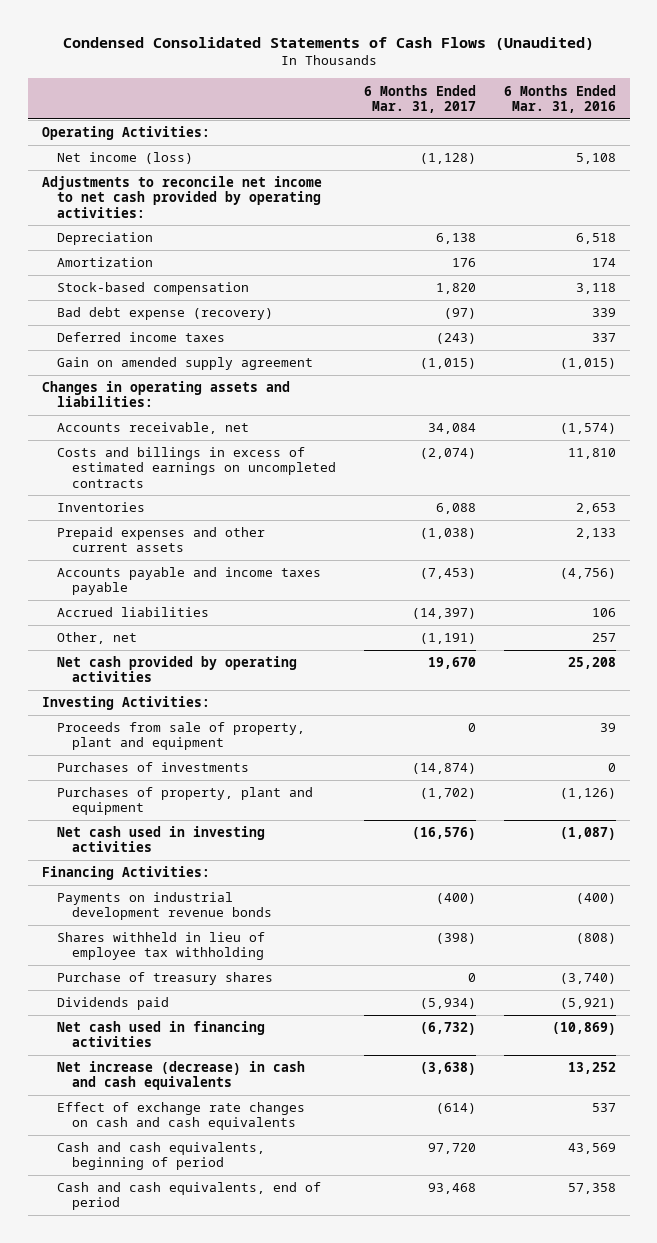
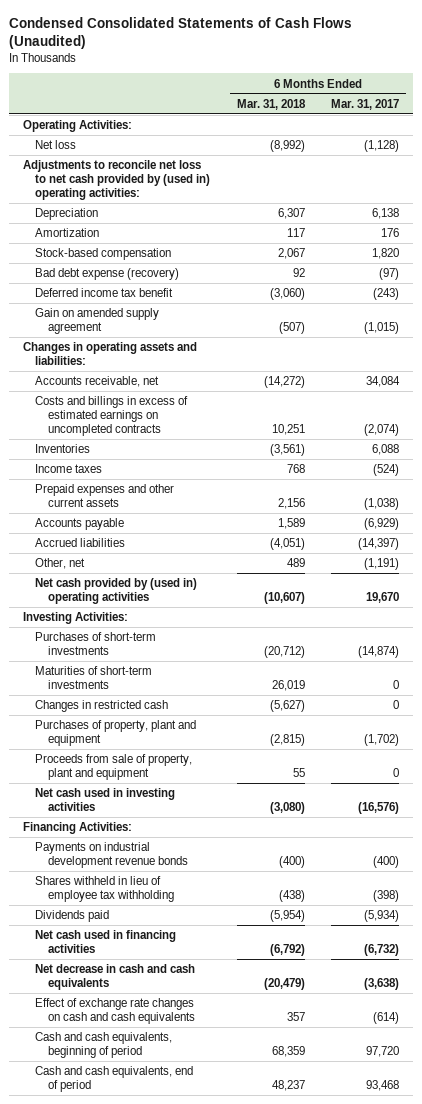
- | 6 Months Ended Mar. 31, 2017 | 6 Months Ended Mar. 31, 2016
+ | 6 Months Ended Mar. 31, 2018 | 6 Months Ended Mar. 31, 2017
- Net income (loss) | (1,128) | 5,108
- Adjustments to reconcile net income to net cash provided by operating activities:
+ Net loss | (8,992) | (1,128)
+ Adjustments to reconcile net loss to net cash provided by (used in) operating activities:
- Deferred income taxes | (243) | 337
+ Deferred income tax benefit | (3,060) | (243)
+ Income taxes | 768 | (524)
- Accounts payable and income taxes payable | (7,453) | (4,756)
+ Accounts payable | 1,589 | (6,929)
- Net cash provided by operating activities | 19,670 | 25,208
+ Net cash provided by (used in) operating activities | (10,607) | 19,670
- Purchases of investments | (14,874) | 0
+ Purchases of short-term investments | (20,712) | (14,874)
+ Maturities of short-term investments | 26,019 | 0
+ Changes in restricted cash | (5,627) | 0
moved down: Proceeds from sale of property, plant and equipment | 55 | 0
- Purchase of treasury shares | 0 | (3,740)
- Net increase (decrease) in cash and cash equivalents | (3,638) | 13,252
+ Net decrease in cash and cash equivalents | (20,479) | (3,638)

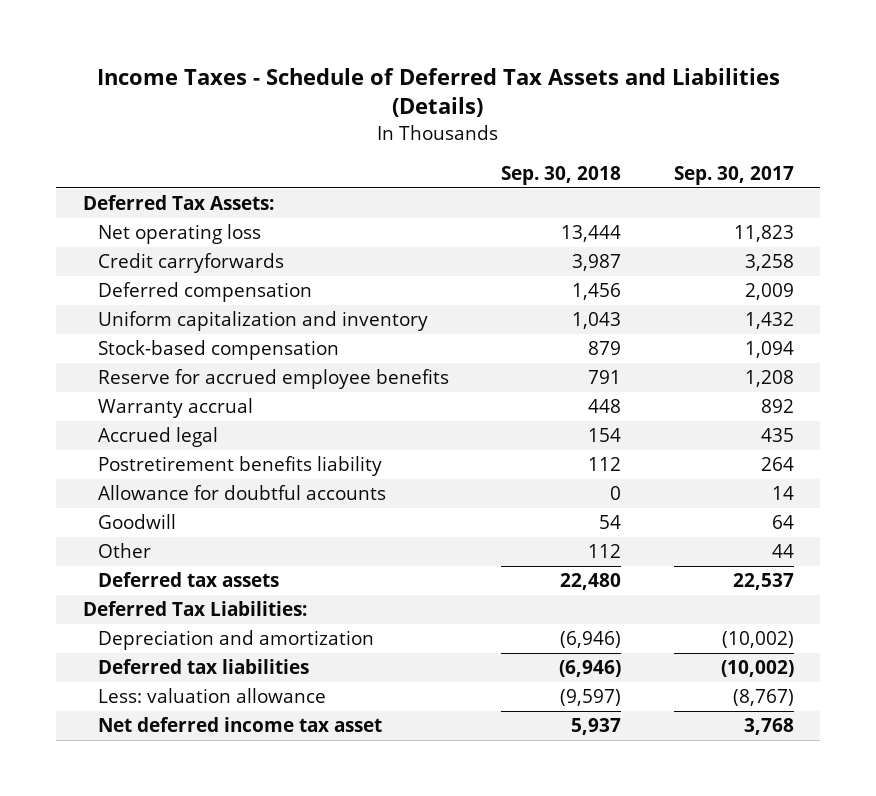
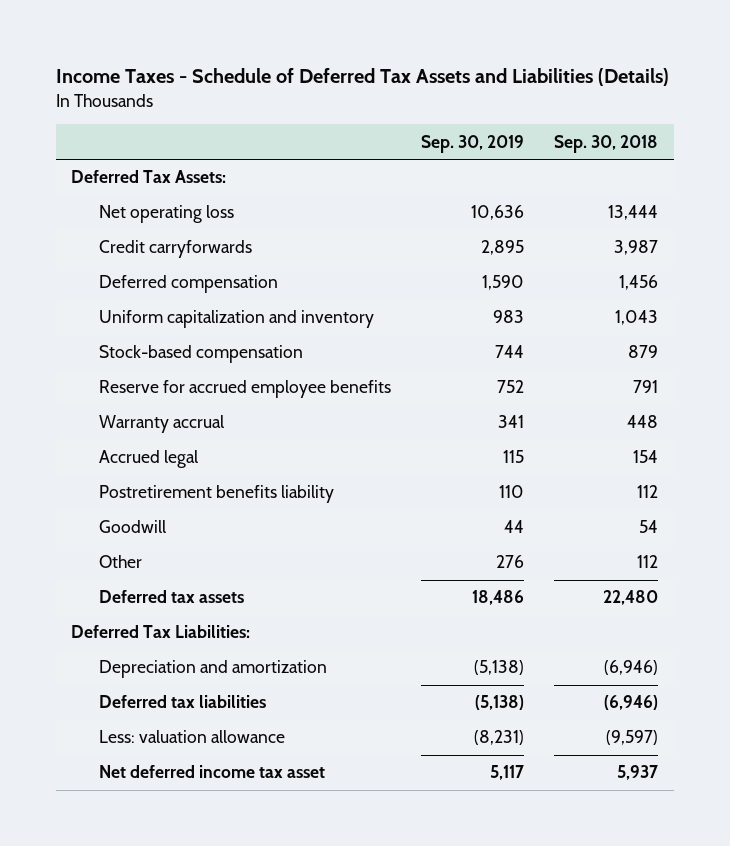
- | Sep. 30, 2018 | Sep. 30, 2017
+ | Sep. 30, 2019 | Sep. 30, 2018
- Allowance for doubtful accounts | 0 | 14

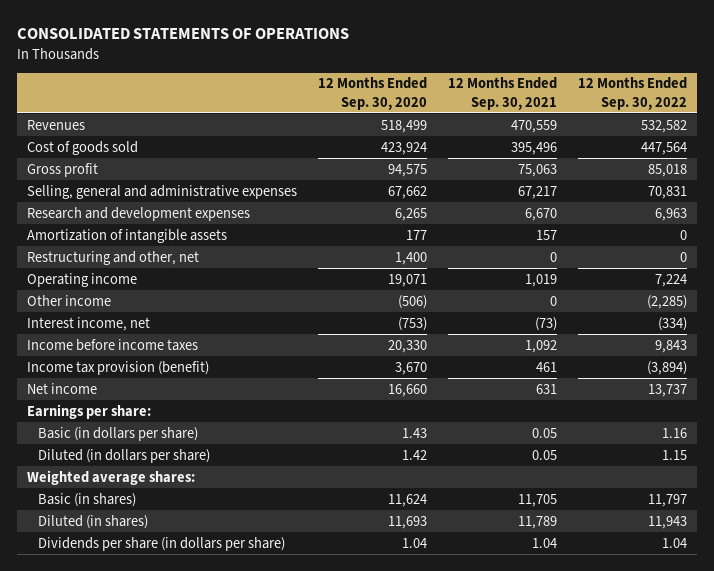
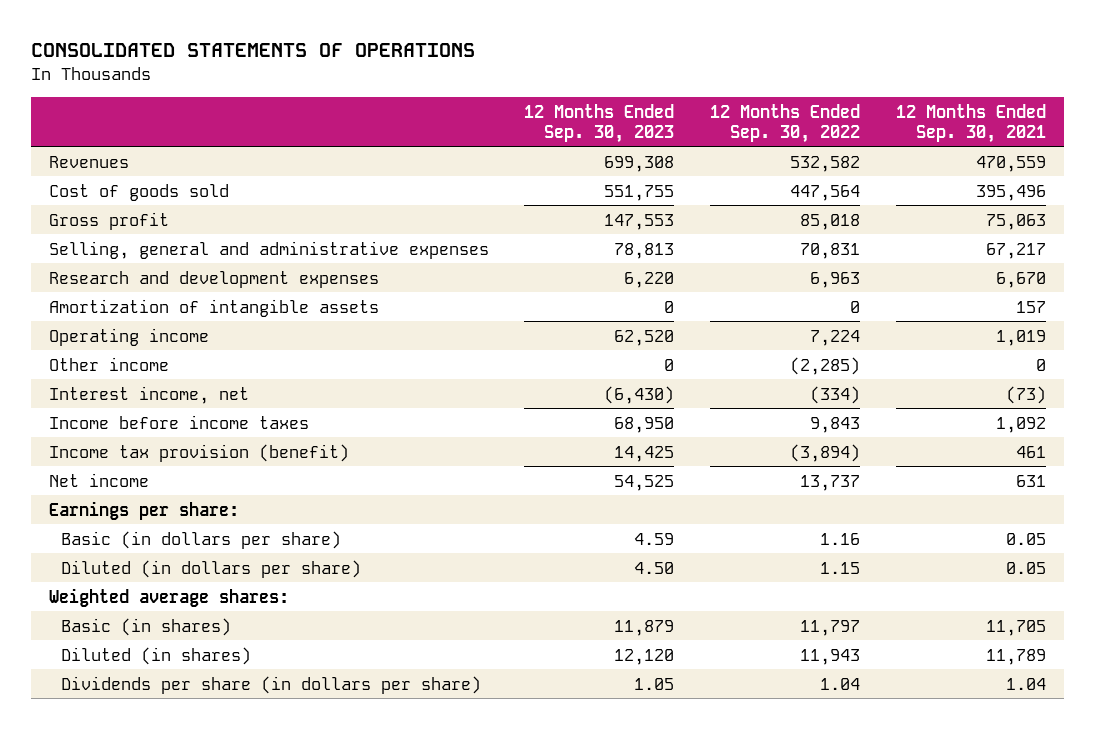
- | 12 Months Ended Sep. 30, 2020 | 12 Months Ended Sep. 30, 2021 | 12 Months Ended Sep. 30, 2022
+ | 12 Months Ended Sep. 30, 2023 | 12 Months Ended Sep. 30, 2022 | 12 Months Ended Sep. 30, 2021
- Restructuring and other, net | 1,400 | 0 | 0

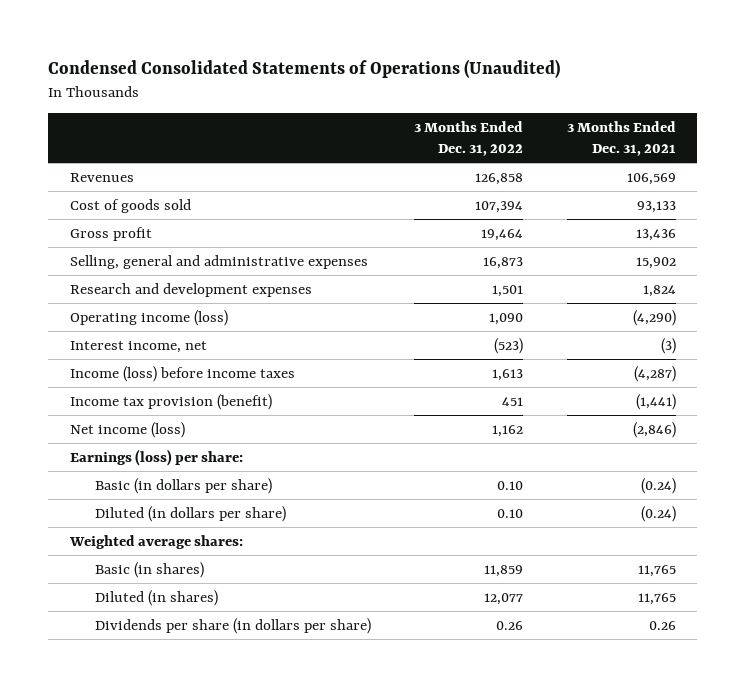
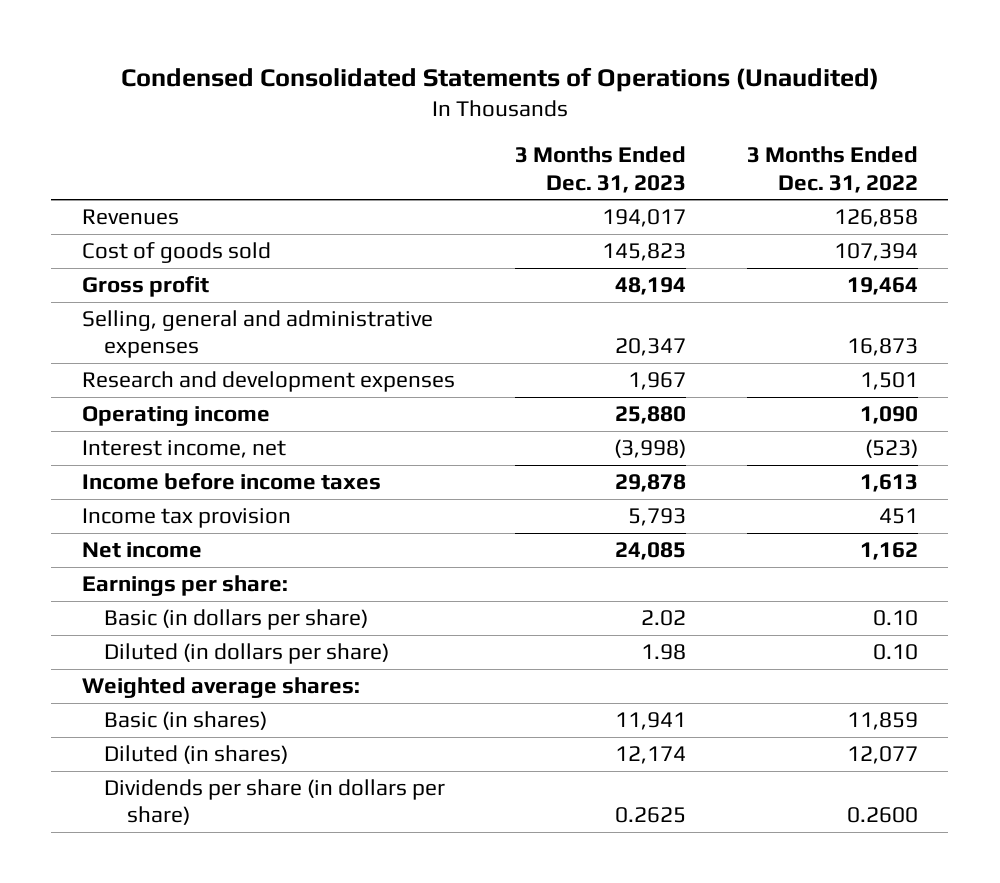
- | 3 Months Ended Dec. 31, 2022 | 3 Months Ended Dec. 31, 2021
+ | 3 Months Ended Dec. 31, 2023 | 3 Months Ended Dec. 31, 2022
- Operating income (loss) | 1,090 | (4,290)
+ Operating income | 25,880 | 1,090
- Income (loss) before income taxes | 1,613 | (4,287)
- Income tax provision (benefit) | 451 | (1,441)
- Net income (loss) | 1,162 | (2,846)
- Earnings (loss) per share:
+ Income before income taxes | 29,878 | 1,613
+ Income tax provision | 5,793 | 451
+ Net income | 24,085 | 1,162
+ Earnings per share:
- Dividends per share (in dollars per share) | 0.26 | 0.26
+ Dividends per share (in dollars per share) | 0.2625 | 0.2600

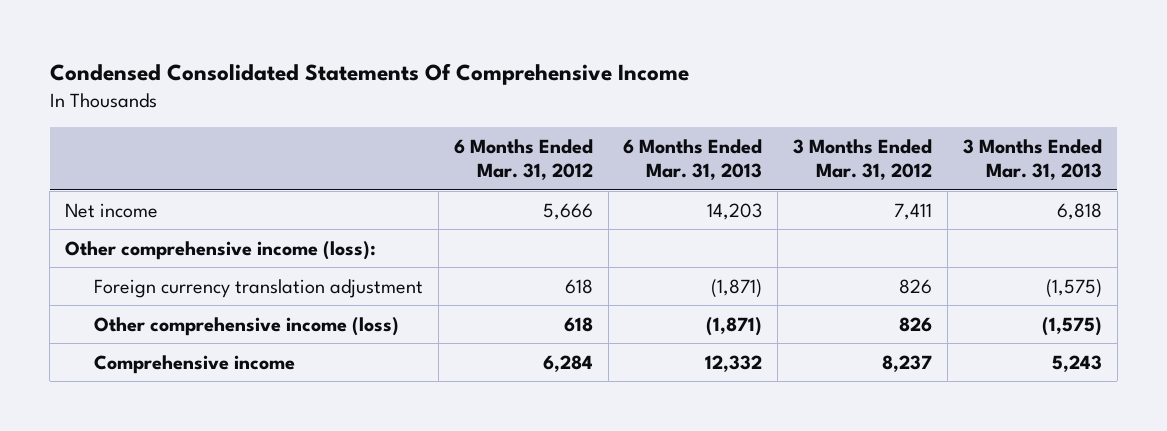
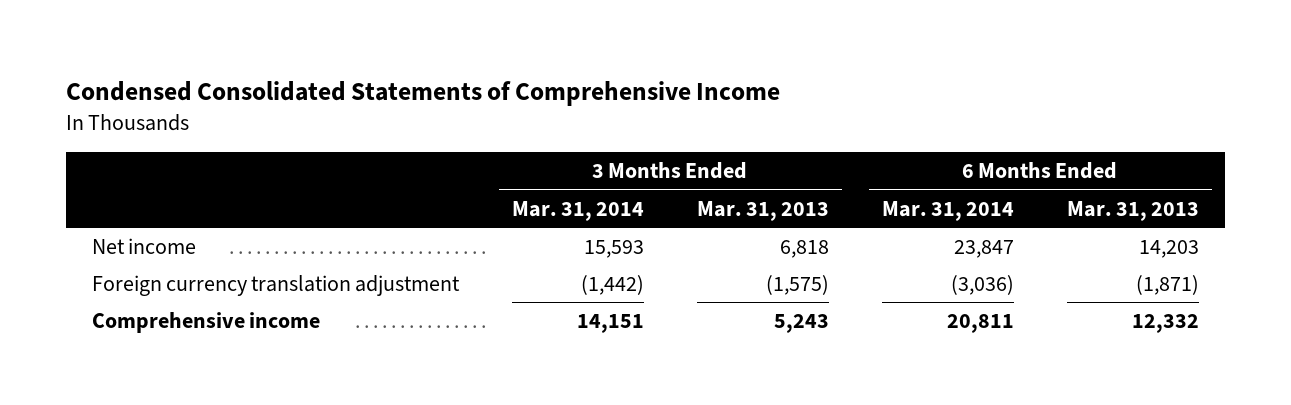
- Condensed Consolidated Statements Of Comprehensive Income
+ Condensed Consolidated Statements of Comprehensive Income
- | 6 Months Ended Mar. 31, 2012 | 6 Months Ended Mar. 31, 2013 | 3 Months Ended Mar. 31, 2012 | 3 Months Ended Mar. 31, 2013
+ | 3 Months Ended Mar. 31, 2014 | 3 Months Ended Mar. 31, 2013 | 6 Months Ended Mar. 31, 2014 | 6 Months Ended Mar. 31, 2013
- Other comprehensive income (loss):
- Other comprehensive income (loss) | 618 | (1,871) | 826 | (1,575)

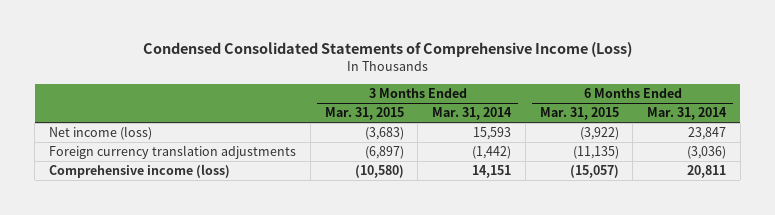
- Condensed Consolidated Statements of Comprehensive Income
+ Condensed Consolidated Statements of Comprehensive Income (Loss)
- | 3 Months Ended Mar. 31, 2014 | 3 Months Ended Mar. 31, 2013 | 6 Months Ended Mar. 31, 2014 | 6 Months Ended Mar. 31, 2013
+ | 3 Months Ended Mar. 31, 2015 | 3 Months Ended Mar. 31, 2014 | 6 Months Ended Mar. 31, 2015 | 6 Months Ended Mar. 31, 2014
- Net income | 15,593 | 6,818 | 23,847 | 14,203
- Foreign currency translation adjustment | (1,442) | (1,575) | (3,036) | (1,871)
- Comprehensive income | 14,151 | 5,243 | 20,811 | 12,332
+ Net income (loss) | (3,683) | 15,593 | (3,922) | 23,847
+ Foreign currency translation adjustments | (6,897) | (1,442) | (11,135) | (3,036)
+ Comprehensive income (loss) | (10,580) | 14,151 | (15,057) | 20,811

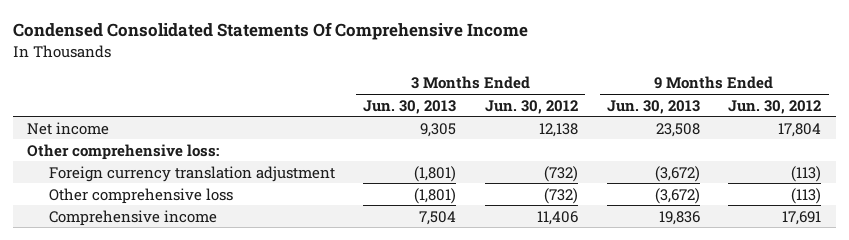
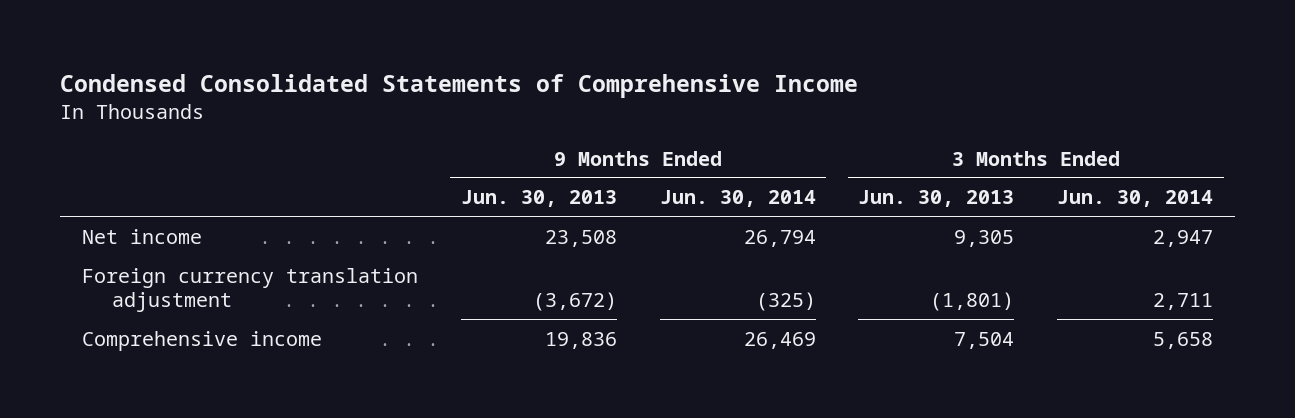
- Condensed Consolidated Statements Of Comprehensive Income
+ Condensed Consolidated Statements of Comprehensive Income
- | 3 Months Ended Jun. 30, 2013 | 3 Months Ended Jun. 30, 2012 | 9 Months Ended Jun. 30, 2013 | 9 Months Ended Jun. 30, 2012
+ | 9 Months Ended Jun. 30, 2013 | 9 Months Ended Jun. 30, 2014 | 3 Months Ended Jun. 30, 2013 | 3 Months Ended Jun. 30, 2014
- Other comprehensive loss:
- Other comprehensive loss | (1,801) | (732) | (3,672) | (113)

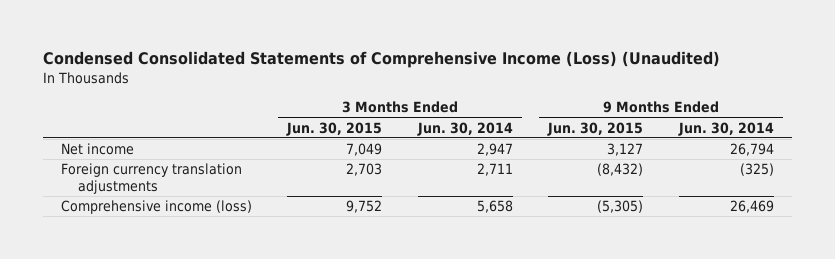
- Condensed Consolidated Statements of Comprehensive Income
+ Condensed Consolidated Statements of Comprehensive Income (Loss) (Unaudited)
- | 9 Months Ended Jun. 30, 2013 | 9 Months Ended Jun. 30, 2014 | 3 Months Ended Jun. 30, 2013 | 3 Months Ended Jun. 30, 2014
+ | 3 Months Ended Jun. 30, 2015 | 3 Months Ended Jun. 30, 2014 | 9 Months Ended Jun. 30, 2015 | 9 Months Ended Jun. 30, 2014
- Foreign currency translation adjustment | (3,672) | (325) | (1,801) | 2,711
- Comprehensive income | 19,836 | 26,469 | 7,504 | 5,658
+ Foreign currency translation adjustments | 2,703 | 2,711 | (8,432) | (325)
+ Comprehensive income (loss) | 9,752 | 5,658 | (5,305) | 26,469

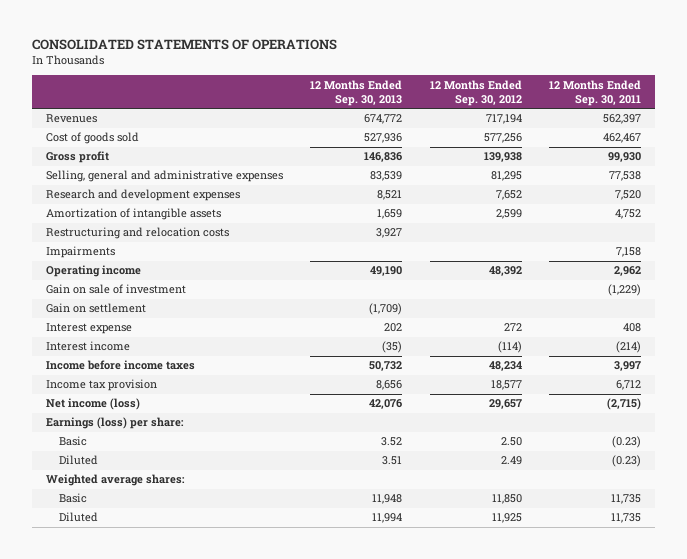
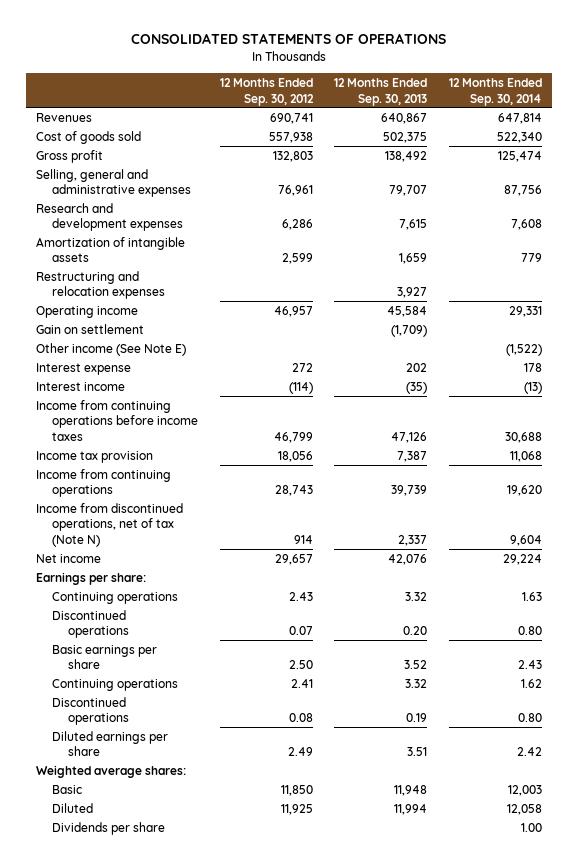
- | 12 Months Ended Sep. 30, 2013 | 12 Months Ended Sep. 30, 2012 | 12 Months Ended Sep. 30, 2011
+ | 12 Months Ended Sep. 30, 2012 | 12 Months Ended Sep. 30, 2013 | 12 Months Ended Sep. 30, 2014
- Revenues | 674,772 | 717,194 | 562,397
- Cost of goods sold | 527,936 | 577,256 | 462,467
- Gross profit | 146,836 | 139,938 | 99,930
- Selling, general and administrative expenses | 83,539 | 81,295 | 77,538
- Research and development expenses | 8,521 | 7,652 | 7,520
+ Revenues | 690,741 | 640,867 | 647,814
+ Cost of goods sold | 557,938 | 502,375 | 522,340
+ Gross profit | 132,803 | 138,492 | 125,474
+ Selling, general and administrative expenses | 76,961 | 79,707 | 87,756
+ Research and development expenses | 6,286 | 7,615 | 7,608
- Restructuring and relocation costs | 3,927 | |
- Impairments | | | 7,158
- Operating income | 49,190 | 48,392 | 2,962
- Gain on sale of investment | | | (1,229)
+ Restructuring and relocation expenses | | 3,927 |
+ Operating income | 46,957 | 45,584 | 29,331
+ Other income (See Note E) | | | (1,522)
- Income before income taxes | 50,732 | 48,234 | 3,997
- Income tax provision | 8,656 | 18,577 | 6,712
- Net income (loss) | 42,076 | 29,657 | (2,715)
- Earnings (loss) per share:
- Basic | 3.52 | 2.50 | (0.23)
- Diluted | 3.51 | 2.49 | (0.23)
+ Income from continuing operations before income taxes | 46,799 | 47,126 | 30,688
+ Income tax provision | 18,056 | 7,387 | 11,068
+ Income from continuing operations | 28,743 | 39,739 | 19,620
+ Income from discontinued operations, net of tax (Note N) | 914 | 2,337 | 9,604
+ Net income | 29,657 | 42,076 | 29,224
+ Earnings per share:
+ Continuing operations | 2.43 | 3.32 | 1.63
+ Discontinued operations | 0.07 | 0.20 | 0.80
+ Basic earnings per share | 2.50 | 3.52 | 2.43
+ Continuing operations | 2.41 | 3.32 | 1.62
+ Discontinued operations | 0.08 | 0.19 | 0.80
+ Diluted earnings per share | 2.49 | 3.51 | 2.42
+ Dividends per share | | | 1.00

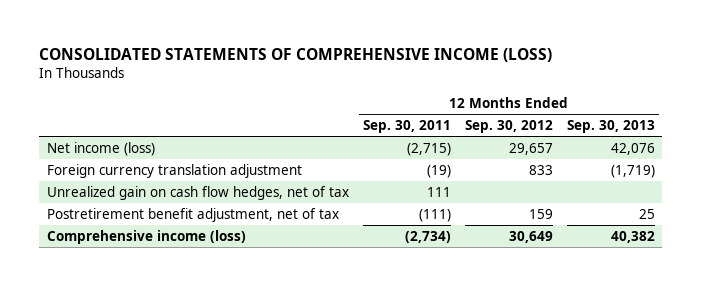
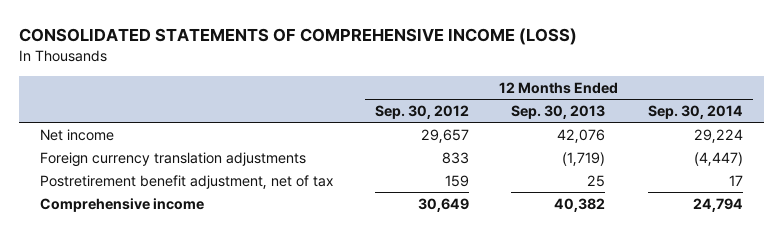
- | 12 Months Ended Sep. 30, 2011 | 12 Months Ended Sep. 30, 2012 | 12 Months Ended Sep. 30, 2013
+ | 12 Months Ended Sep. 30, 2012 | 12 Months Ended Sep. 30, 2013 | 12 Months Ended Sep. 30, 2014
- Net income (loss) | (2,715) | 29,657 | 42,076
- Foreign currency translation adjustment | (19) | 833 | (1,719)
- Unrealized gain on cash flow hedges, net of tax | 111 | |
+ Net income | 29,657 | 42,076 | 29,224
+ Foreign currency translation adjustments | 833 | (1,719) | (4,447)
- Comprehensive income (loss) | (2,734) | 30,649 | 40,382
+ Comprehensive income | 30,649 | 40,382 | 24,794

